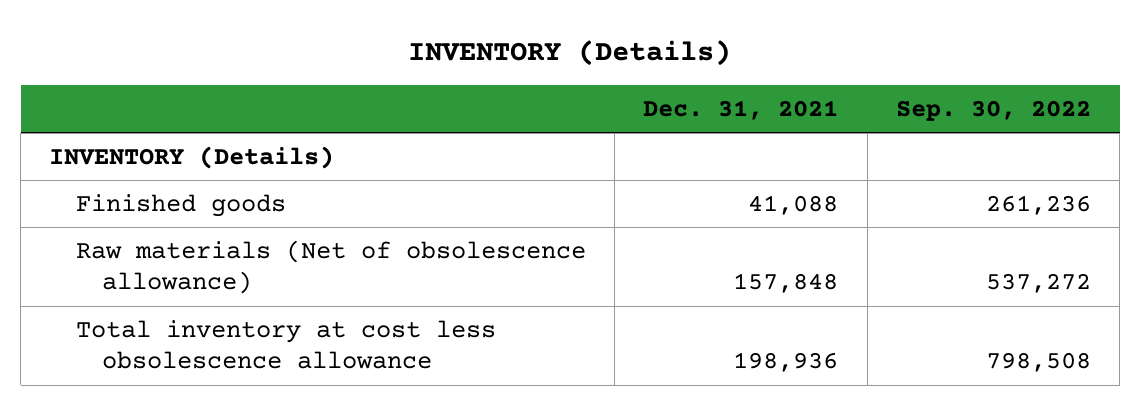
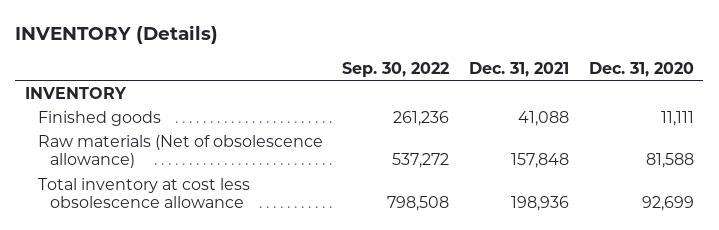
- | Dec. 31, 2021 | Sep. 30, 2022
+ | Sep. 30, 2022 | Dec. 31, 2021 | Dec. 31, 2020
- INVENTORY (Details)
+ INVENTORY

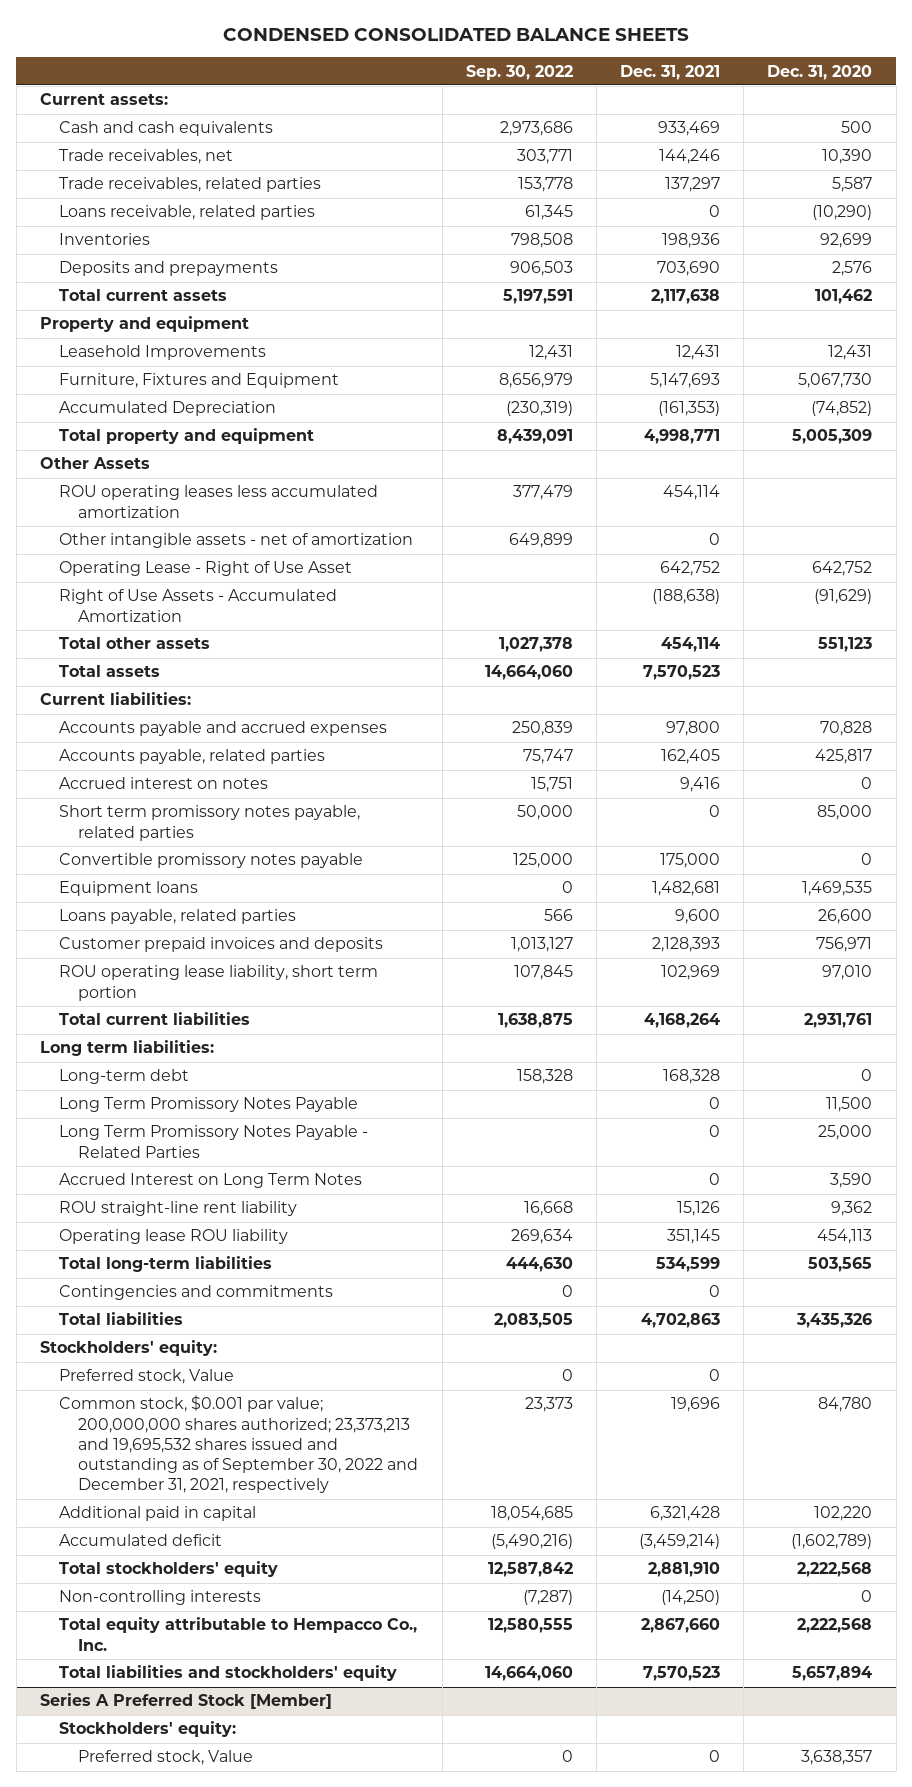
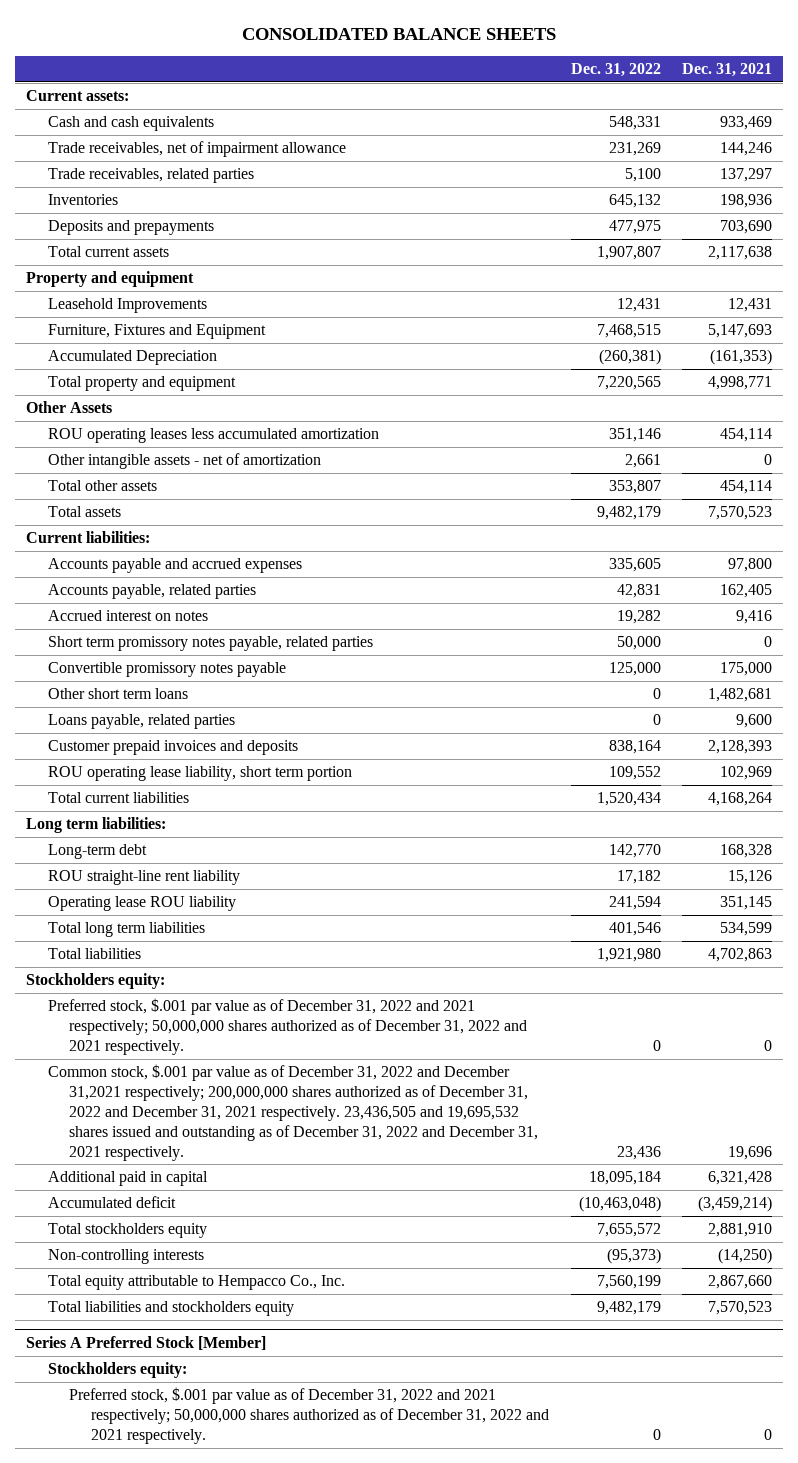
- CONDENSED CONSOLIDATED BALANCE SHEETS
+ CONSOLIDATED BALANCE SHEETS
- | Sep. 30, 2022 | Dec. 31, 2021 | Dec. 31, 2020
+ | Dec. 31, 2022 | Dec. 31, 2021
- Trade receivables, net | 303,771 | 144,246 | 10,390
+ Trade receivables, net of impairment allowance | 231,269 | 144,246
- Loans receivable, related parties | 61,345 | 0 | (10,290)
- Operating Lease - Right of Use Asset | | 642,752 | 642,752
- Right of Use Assets - Accumulated Amortization | | (188,638) | (91,629)
- Equipment loans | 0 | 1,482,681 | 1,469,535
+ Other short term loans | 0 | 1,482,681
- Long Term Promissory Notes Payable | | 0 | 11,500
- Long Term Promissory Notes Payable - Related Parties | | 0 | 25,000
- Accrued Interest on Long Term Notes | | 0 | 3,590
- Total long-term liabilities | 444,630 | 534,599 | 503,565
- Contingencies and commitments | 0 | 0 |
+ Total long term liabilities | 401,546 | 534,599
- Stockholders' equity:
- Preferred stock, Value | 0 | 0 |
- Common stock, $0.001 par value; 200,000,000 shares authorized; 23,373,213 and 19,695,532 shares issued and outstanding as of September 30, 2022 and December 31, 2021, respectively | 23,373 | 19,696 | 84,780
+ Stockholders equity:
+ Preferred stock, $.001 par value as of December 31, 2022 and 2021 respectively; 50,000,000 shares authorized as of December 31, 2022 and 2021 respectively. | 0 | 0
+ Common stock, $.001 par value as of December 31, 2022 and December 31,2021 respectively; 200,000,000 shares authorized as of December 31, 2022 and December 31, 2021 respectively. 23,436,505 and 19,695,532 shares issued and outstanding as of December 31, 2022 and December 31, 2021 respectively. | 23,436 | 19,696
- Total stockholders' equity | 12,587,842 | 2,881,910 | 2,222,568
+ Total stockholders equity | 7,655,572 | 2,881,910
- Total liabilities and stockholders' equity | 14,664,060 | 7,570,523 | 5,657,894
+ Total liabilities and stockholders equity | 9,482,179 | 7,570,523
@ Series A Preferred Stock [Member]
- Stockholders' equity:
- Preferred stock, Value | 0 | 0 | 3,638,357
+ Stockholders equity:
+ Preferred stock, $.001 par value as of December 31, 2022 and 2021 respectively; 50,000,000 shares authorized as of December 31, 2022 and 2021 respectively. | 0 | 0

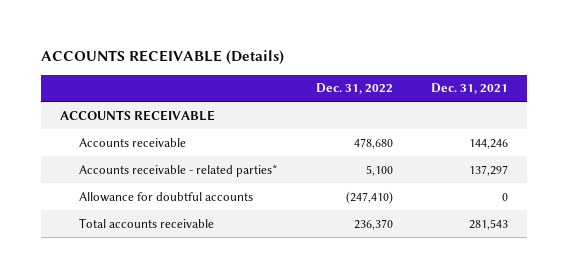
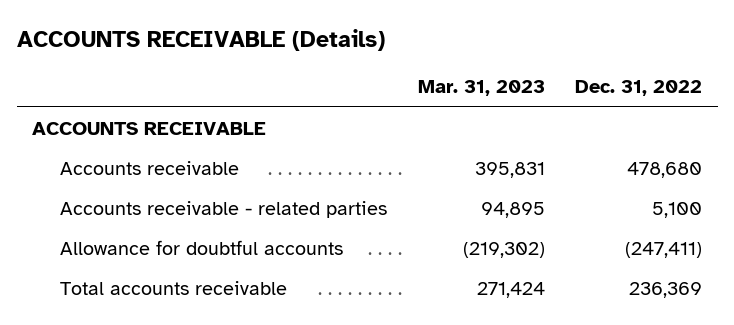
- | Dec. 31, 2022 | Dec. 31, 2021
+ | Mar. 31, 2023 | Dec. 31, 2022
- Accounts receivable - related parties* | 5,100 | 137,297
- Allowance for doubtful accounts | (247,410) | 0
- Total accounts receivable | 236,370 | 281,543
+ Accounts receivable - related parties | 94,895 | 5,100
+ Allowance for doubtful accounts | (219,302) | (247,411)
+ Total accounts receivable | 271,424 | 236,369

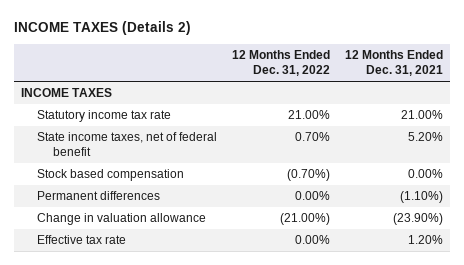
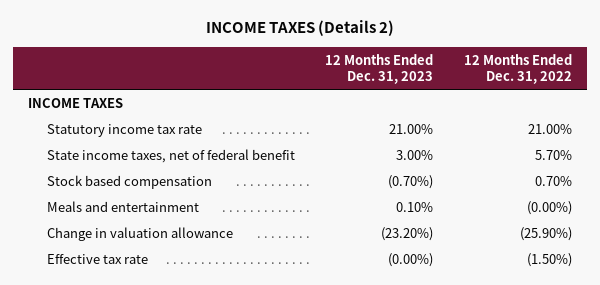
- | 12 Months Ended Dec. 31, 2022 | 12 Months Ended Dec. 31, 2021
+ | 12 Months Ended Dec. 31, 2023 | 12 Months Ended Dec. 31, 2022
- State income taxes, net of federal benefit | 0.70% | 5.20%
- Stock based compensation | (0.70%) | 0.00%
- Permanent differences | 0.00% | (1.10%)
- Change in valuation allowance | (21.00%) | (23.90%)
- Effective tax rate | 0.00% | 1.20%
+ State income taxes, net of federal benefit | 3.00% | 5.70%
+ Stock based compensation | (0.70%) | 0.70%
+ Meals and entertainment | 0.10% | (0.00%)
+ Change in valuation allowance | (23.20%) | (25.90%)
+ Effective tax rate | (0.00%) | (1.50%)

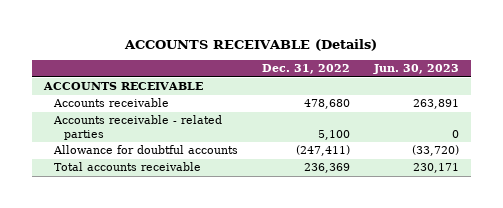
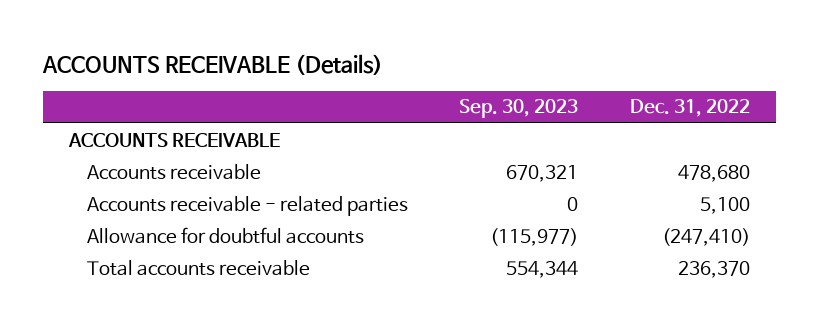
- | Dec. 31, 2022 | Jun. 30, 2023
+ | Sep. 30, 2023 | Dec. 31, 2022
- Allowance for doubtful accounts | (247,411) | (33,720)
- Total accounts receivable | 236,369 | 230,171
+ Allowance for doubtful accounts | (115,977) | (247,410)
+ Total accounts receivable | 554,344 | 236,370

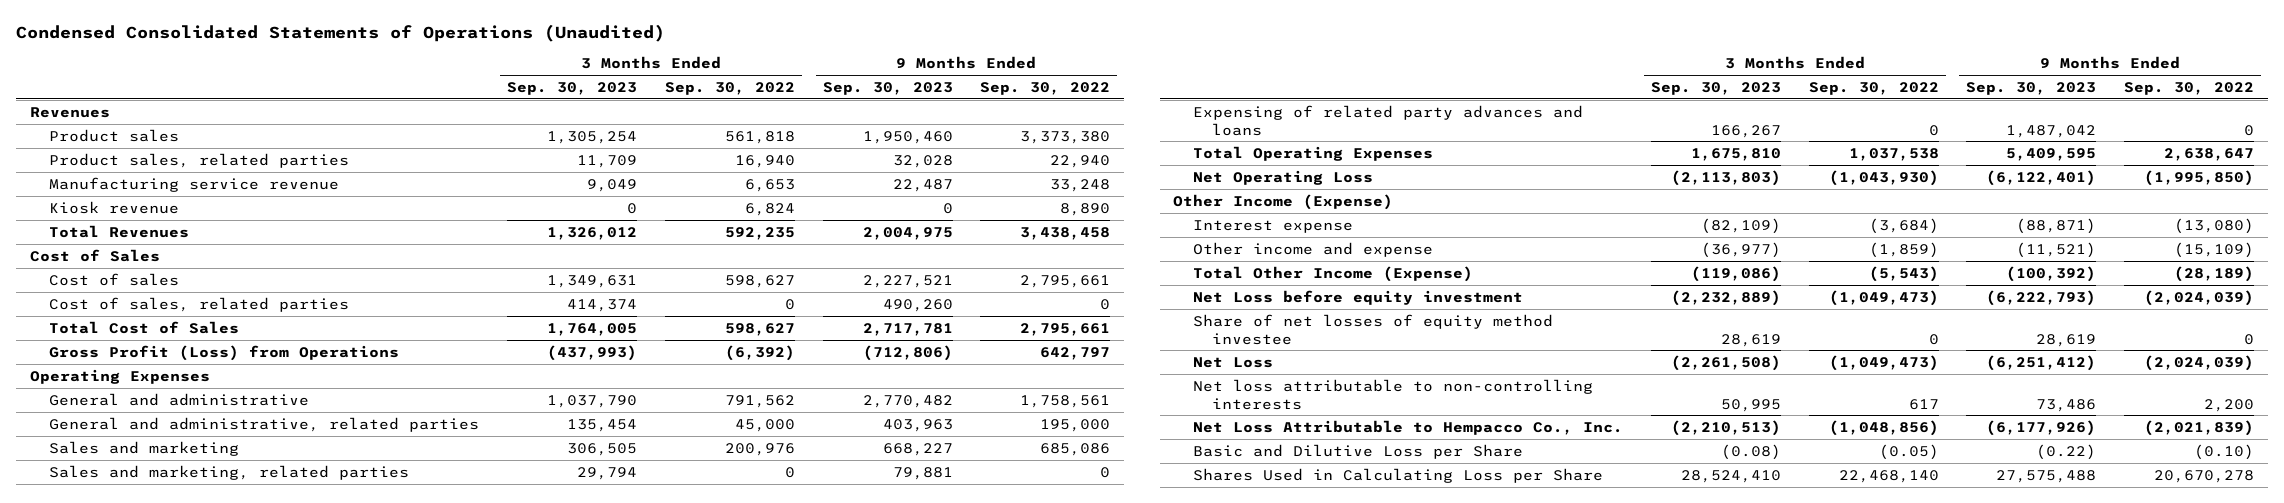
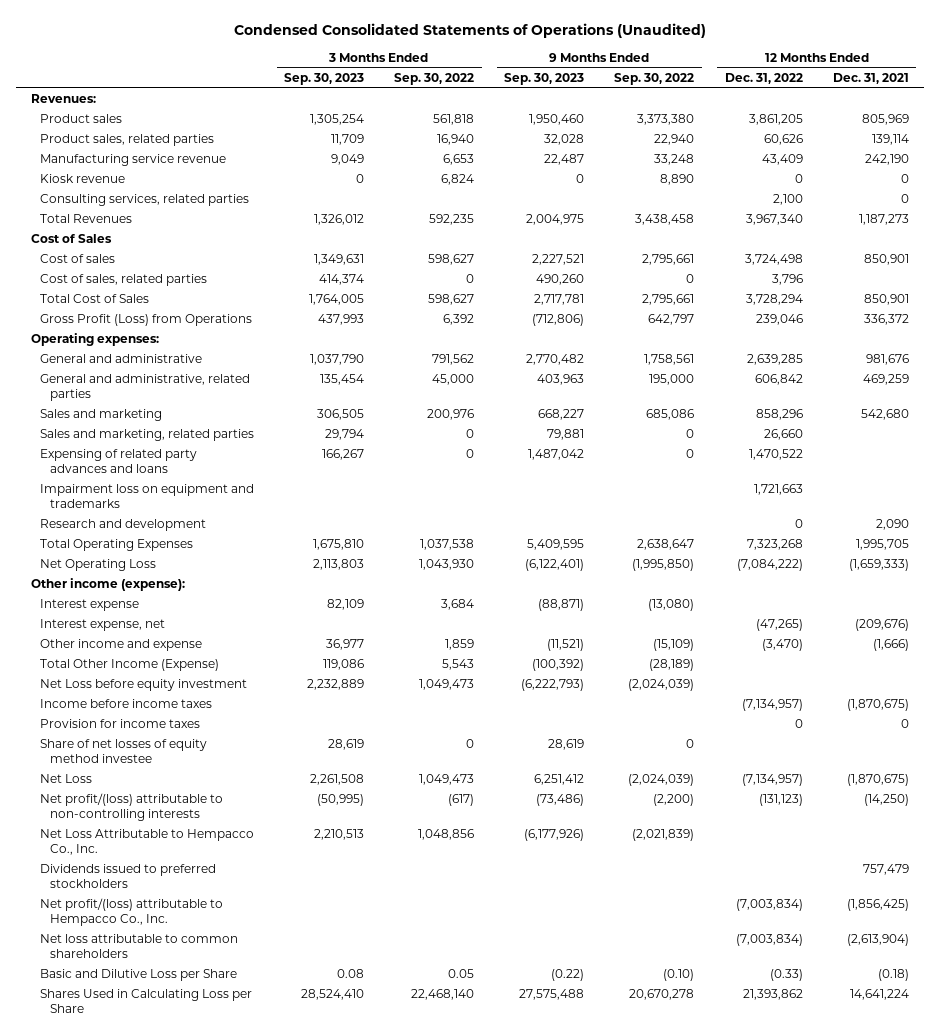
- | 3 Months Ended Sep. 30, 2023 | 3 Months Ended Sep. 30, 2022 | 9 Months Ended Sep. 30, 2023 | 9 Months Ended Sep. 30, 2022
+ | 3 Months Ended Sep. 30, 2023 | 3 Months Ended Sep. 30, 2022 | 9 Months Ended Sep. 30, 2023 | 9 Months Ended Sep. 30, 2022 | 12 Months Ended Dec. 31, 2022 | 12 Months Ended Dec. 31, 2021
- Revenues
+ Revenues:
+ Consulting services, related parties | | | | | 2,100 | 0
- Gross Profit (Loss) from Operations | (437,993) | (6,392) | (712,806) | 642,797
- Operating Expenses
+ Gross Profit (Loss) from Operations | 437,993 | 6,392 | (712,806) | 642,797 | 239,046 | 336,372
+ Operating expenses:
+ Impairment loss on equipment and trademarks | | | | | 1,721,663 |
+ Research and development | | | | | 0 | 2,090
- Net Operating Loss | (2,113,803) | (1,043,930) | (6,122,401) | (1,995,850)
- Other Income (Expense)
- Interest expense | (82,109) | (3,684) | (88,871) | (13,080)
- Other income and expense | (36,977) | (1,859) | (11,521) | (15,109)
- Total Other Income (Expense) | (119,086) | (5,543) | (100,392) | (28,189)
- Net Loss before equity investment | (2,232,889) | (1,049,473) | (6,222,793) | (2,024,039)
+ Net Operating Loss | 2,113,803 | 1,043,930 | (6,122,401) | (1,995,850) | (7,084,222) | (1,659,333)
+ Other income (expense):
+ Interest expense | 82,109 | 3,684 | (88,871) | (13,080) | |
+ Interest expense, net | | | | | (47,265) | (209,676)
+ Other income and expense | 36,977 | 1,859 | (11,521) | (15,109) | (3,470) | (1,666)
+ Total Other Income (Expense) | 119,086 | 5,543 | (100,392) | (28,189) | |
+ Net Loss before equity investment | 2,232,889 | 1,049,473 | (6,222,793) | (2,024,039) | |
+ Income before income taxes | | | | | (7,134,957) | (1,870,675)
+ Provision for income taxes | | | | | 0 | 0
- Net Loss | (2,261,508) | (1,049,473) | (6,251,412) | (2,024,039)
- Net loss attributable to non-controlling interests | 50,995 | 617 | 73,486 | 2,200
- Net Loss Attributable to Hempacco Co., Inc. | (2,210,513) | (1,048,856) | (6,177,926) | (2,021,839)
- Basic and Dilutive Loss per Share | (0.08) | (0.05) | (0.22) | (0.10)
+ Net Loss | 2,261,508 | 1,049,473 | 6,251,412 | (2,024,039) | (7,134,957) | (1,870,675)
+ Net profit/(loss) attributable to non-controlling interests | (50,995) | (617) | (73,486) | (2,200) | (131,123) | (14,250)
+ Net Loss Attributable to Hempacco Co., Inc. | 2,210,513 | 1,048,856 | (6,177,926) | (2,021,839) | |
+ Dividends issued to preferred stockholders | | | | | | 757,479
+ Net profit/(loss) attributable to Hempacco Co., Inc. | | | | | (7,003,834) | (1,856,425)
+ Net loss attributable to common shareholders | | | | | (7,003,834) | (2,613,904)
+ Basic and Dilutive Loss per Share | 0.08 | 0.05 | (0.22) | (0.10) | (0.33) | (0.18)

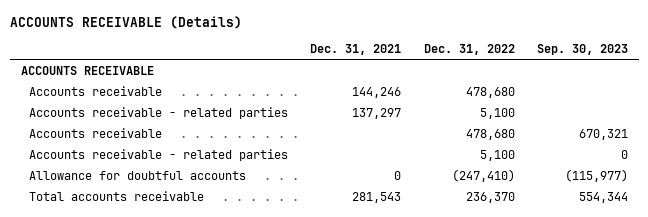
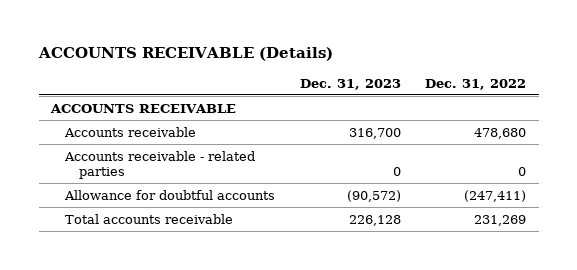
- | Dec. 31, 2021 | Dec. 31, 2022 | Sep. 30, 2023
+ | Dec. 31, 2023 | Dec. 31, 2022
- Accounts receivable - related parties | 137,297 | 5,100 |
- Accounts receivable | | 478,680 | 670,321
- Accounts receivable - related parties | | 5,100 | 0
- Allowance for doubtful accounts | 0 | (247,410) | (115,977)
- Total accounts receivable | 281,543 | 236,370 | 554,344
+ Accounts receivable - related parties | 0 | 0
+ Allowance for doubtful accounts | (90,572) | (247,411)
+ Total accounts receivable | 226,128 | 231,269

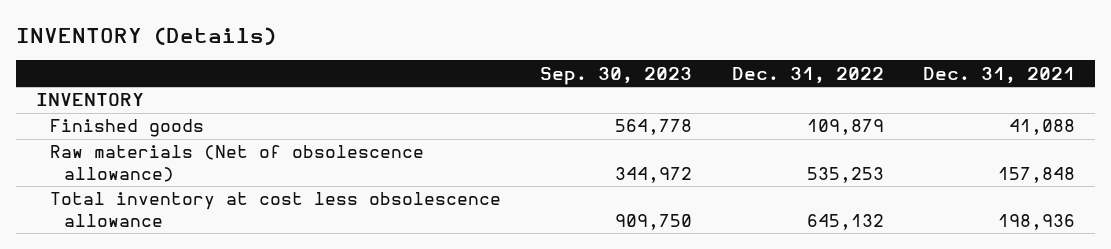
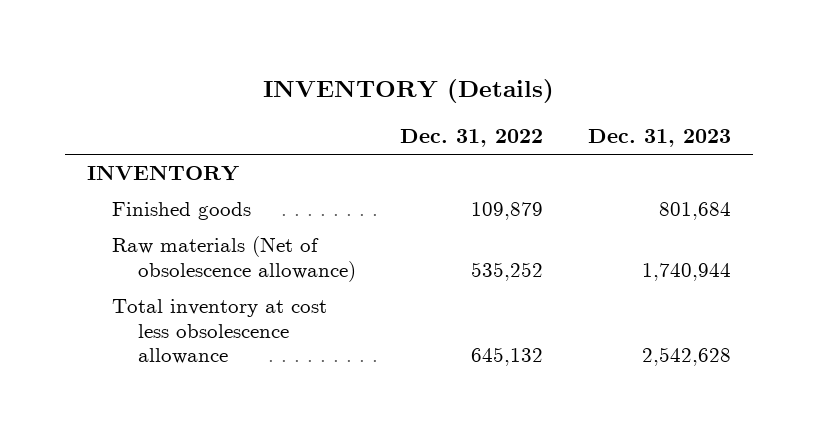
- | Sep. 30, 2023 | Dec. 31, 2022 | Dec. 31, 2021
+ | Dec. 31, 2022 | Dec. 31, 2023
- Raw materials (Net of obsolescence allowance) | 344,972 | 535,253 | 157,848
+ Raw materials (Net of obsolescence allowance) | 535,252 | 1,740,944

